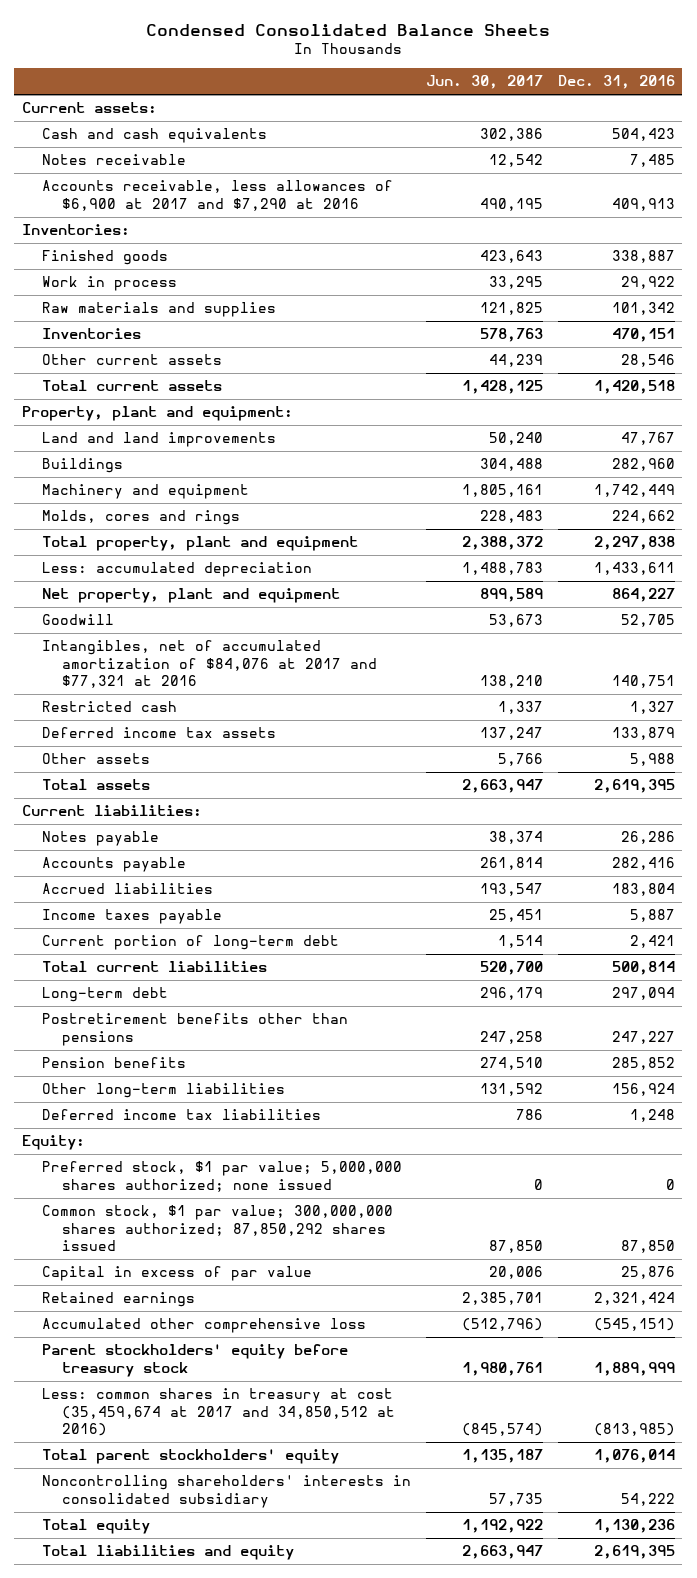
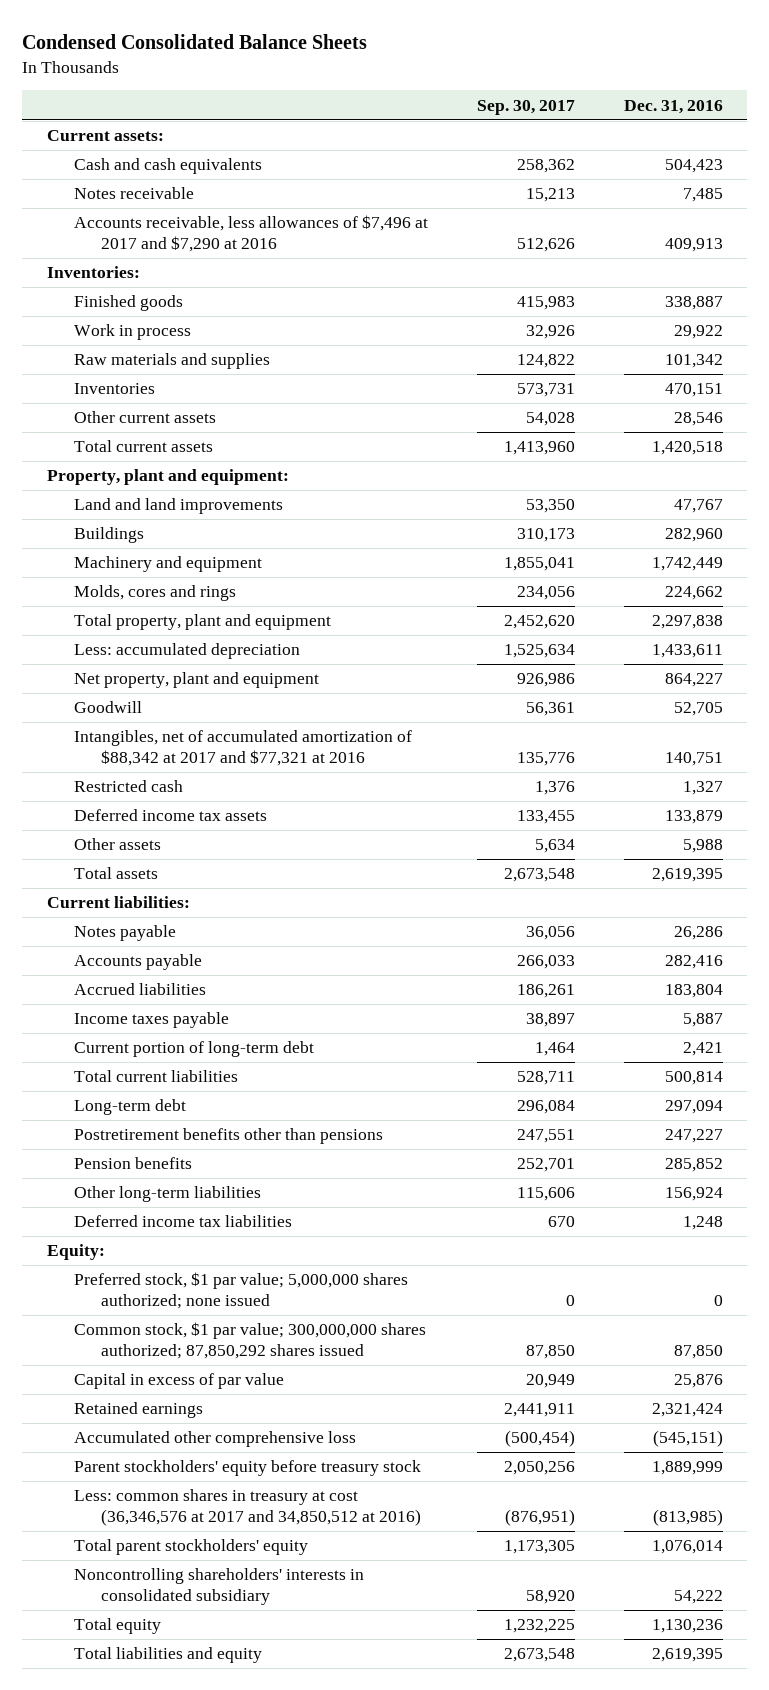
- | Jun. 30, 2017 | Dec. 31, 2016
+ | Sep. 30, 2017 | Dec. 31, 2016
- Accounts receivable, less allowances of $6,900 at 2017 and $7,290 at 2016 | 490,195 | 409,913
+ Accounts receivable, less allowances of $7,496 at 2017 and $7,290 at 2016 | 512,626 | 409,913
- Intangibles, net of accumulated amortization of $84,076 at 2017 and $77,321 at 2016 | 138,210 | 140,751
+ Intangibles, net of accumulated amortization of $88,342 at 2017 and $77,321 at 2016 | 135,776 | 140,751
- Less: common shares in treasury at cost (35,459,674 at 2017 and 34,850,512 at 2016) | (845,574) | (813,985)
+ Less: common shares in treasury at cost (36,346,576 at 2017 and 34,850,512 at 2016) | (876,951) | (813,985)

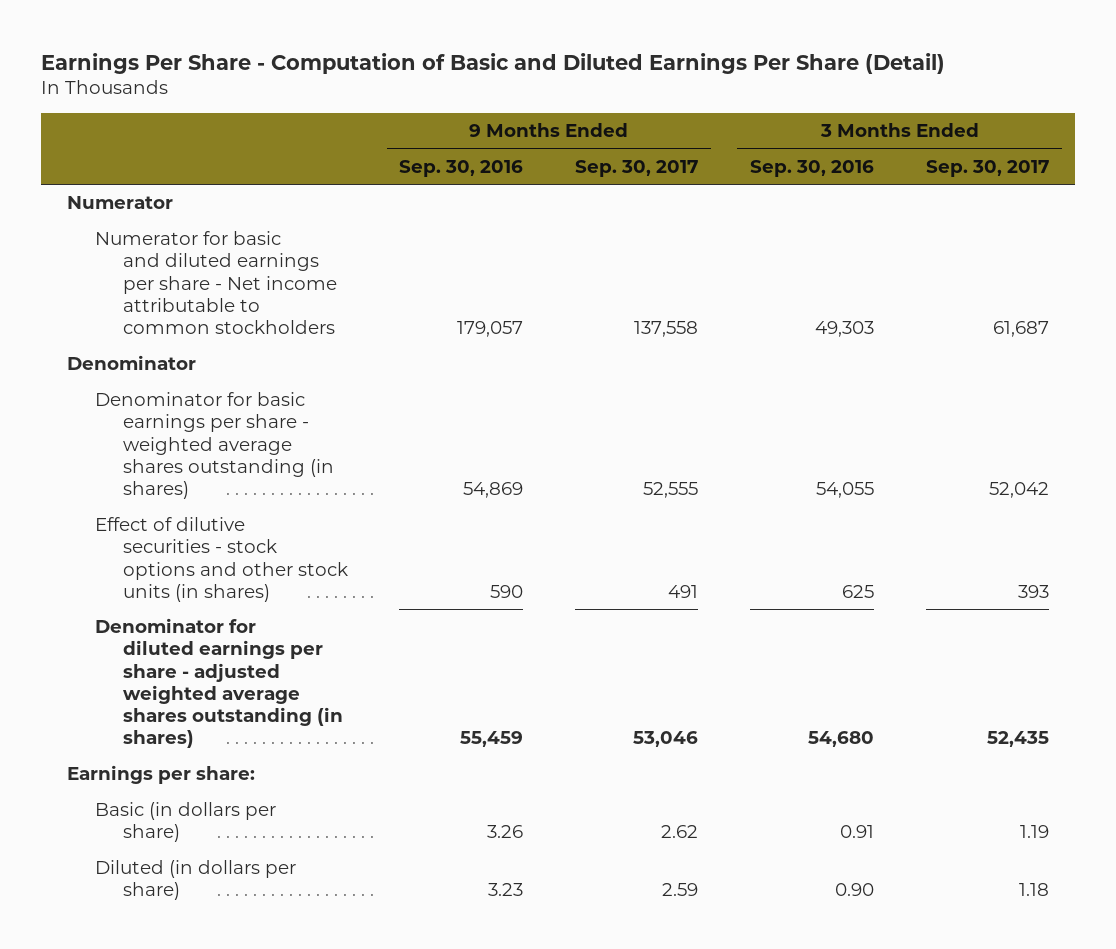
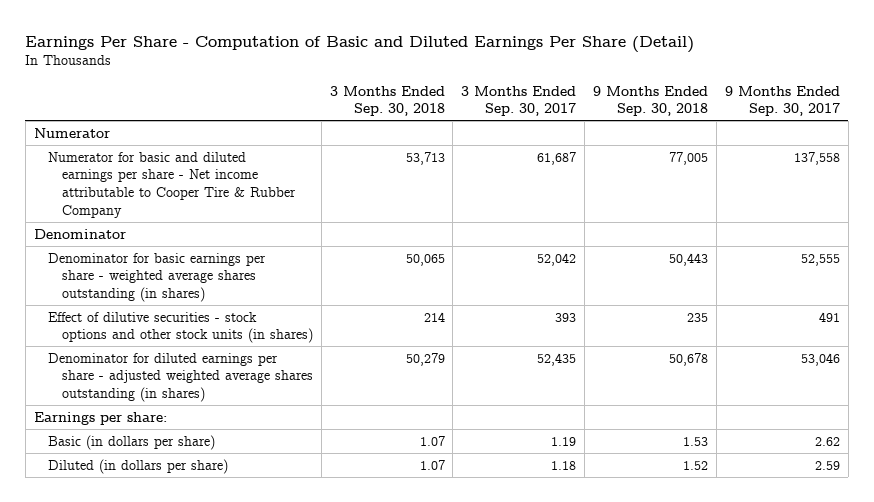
- | 9 Months Ended Sep. 30, 2016 | 9 Months Ended Sep. 30, 2017 | 3 Months Ended Sep. 30, 2016 | 3 Months Ended Sep. 30, 2017
+ | 3 Months Ended Sep. 30, 2018 | 3 Months Ended Sep. 30, 2017 | 9 Months Ended Sep. 30, 2018 | 9 Months Ended Sep. 30, 2017
- Numerator for basic and diluted earnings per share - Net income attributable to common stockholders | 179,057 | 137,558 | 49,303 | 61,687
+ Numerator for basic and diluted earnings per share - Net income attributable to Cooper Tire & Rubber Company | 53,713 | 61,687 | 77,005 | 137,558

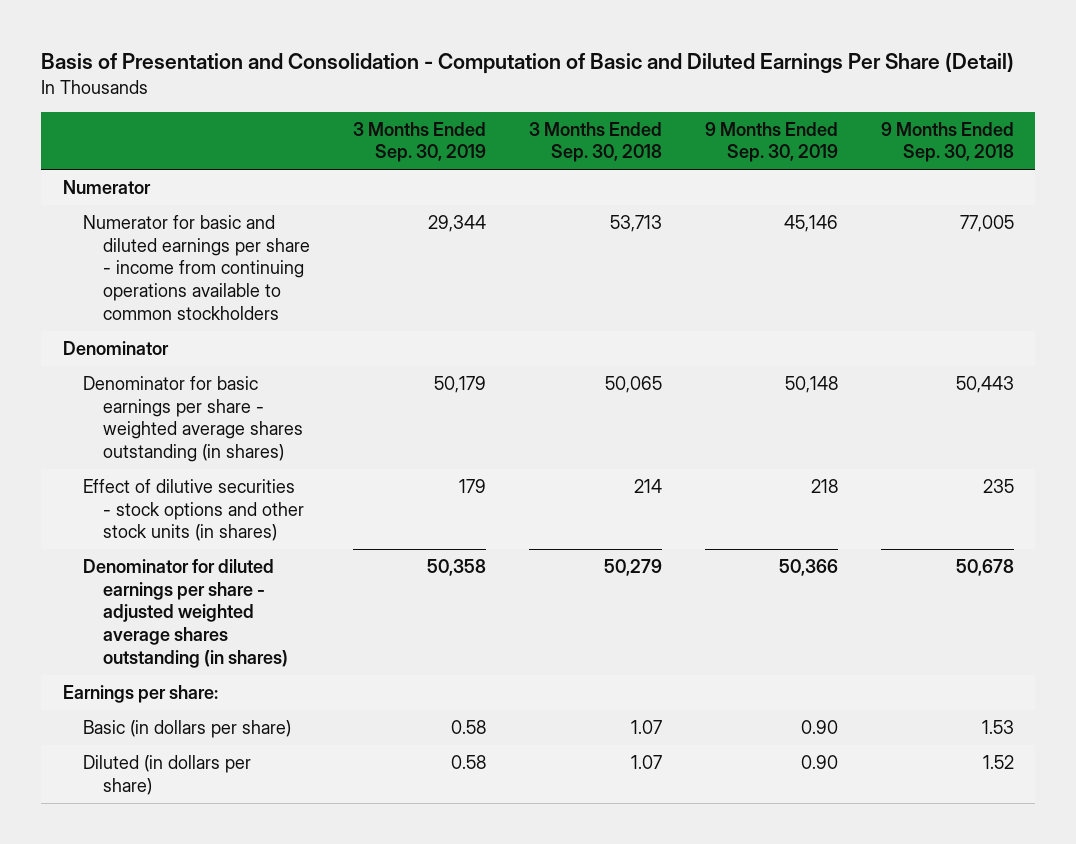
- Earnings Per Share - Computation of Basic and Diluted Earnings Per Share (Detail)
+ Basis of Presentation and Consolidation - Computation of Basic and Diluted Earnings Per Share (Detail)
- | 3 Months Ended Sep. 30, 2018 | 3 Months Ended Sep. 30, 2017 | 9 Months Ended Sep. 30, 2018 | 9 Months Ended Sep. 30, 2017
+ | 3 Months Ended Sep. 30, 2019 | 3 Months Ended Sep. 30, 2018 | 9 Months Ended Sep. 30, 2019 | 9 Months Ended Sep. 30, 2018
- Numerator for basic and diluted earnings per share - Net income attributable to Cooper Tire & Rubber Company | 53,713 | 61,687 | 77,005 | 137,558
+ Numerator for basic and diluted earnings per share - income from continuing operations available to common stockholders | 29,344 | 53,713 | 45,146 | 77,005

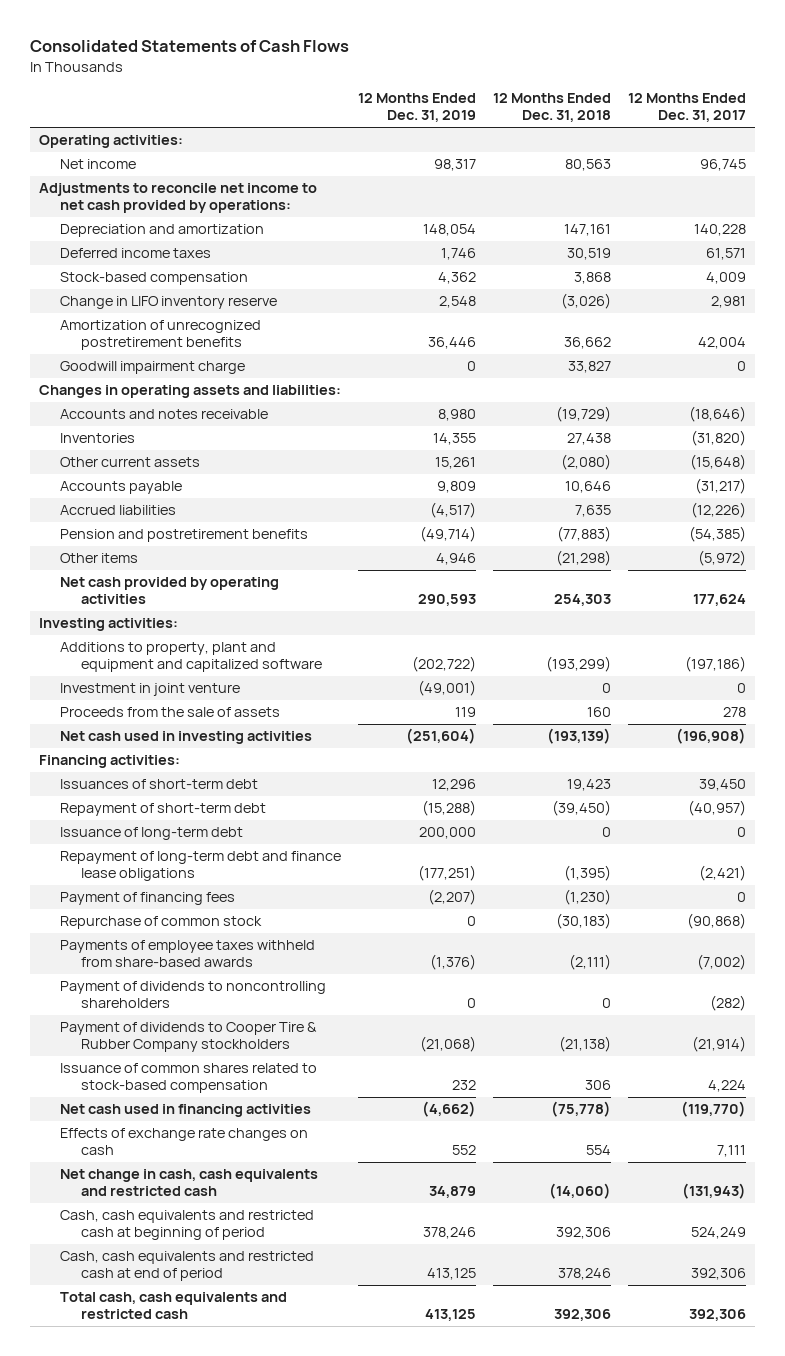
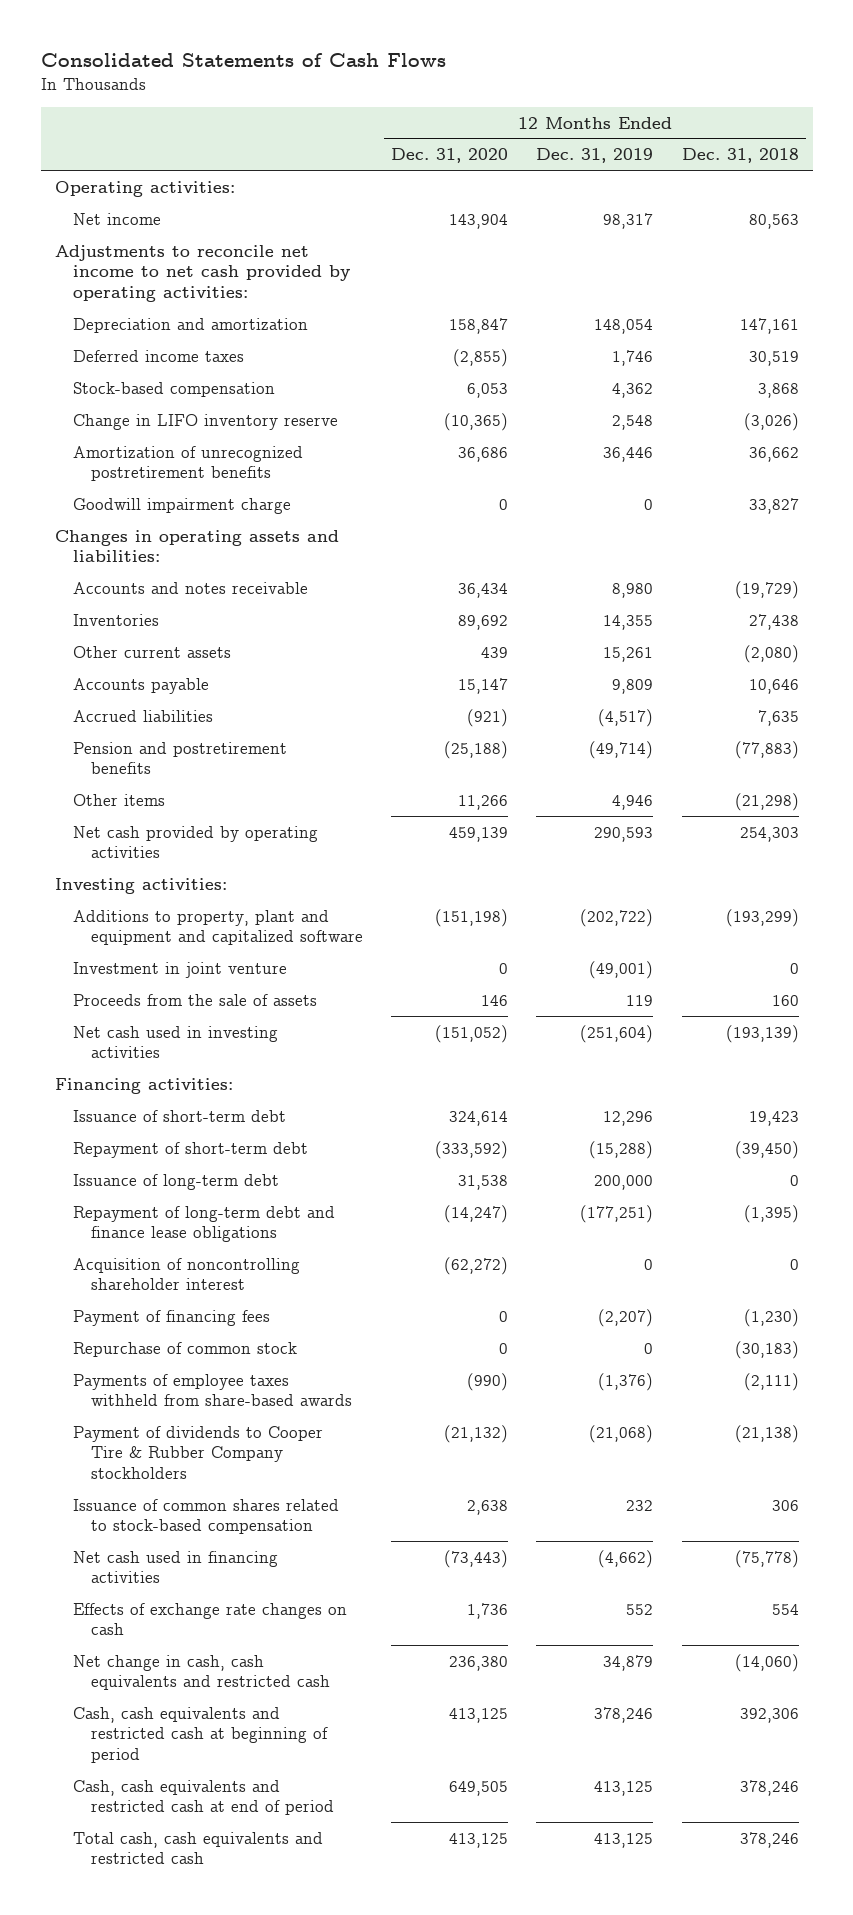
- | 12 Months Ended Dec. 31, 2019 | 12 Months Ended Dec. 31, 2018 | 12 Months Ended Dec. 31, 2017
+ | 12 Months Ended Dec. 31, 2020 | 12 Months Ended Dec. 31, 2019 | 12 Months Ended Dec. 31, 2018
- Adjustments to reconcile net income to net cash provided by operations:
+ Adjustments to reconcile net income to net cash provided by operating activities:
- Issuances of short-term debt | 12,296 | 19,423 | 39,450
+ Issuance of short-term debt | 324,614 | 12,296 | 19,423
+ Acquisition of noncontrolling shareholder interest | (62,272) | 0 | 0
- Payment of dividends to noncontrolling shareholders | 0 | 0 | (282)
- Total cash, cash equivalents and restricted cash | 413,125 | 392,306 | 392,306
+ Total cash, cash equivalents and restricted cash | 413,125 | 413,125 | 378,246

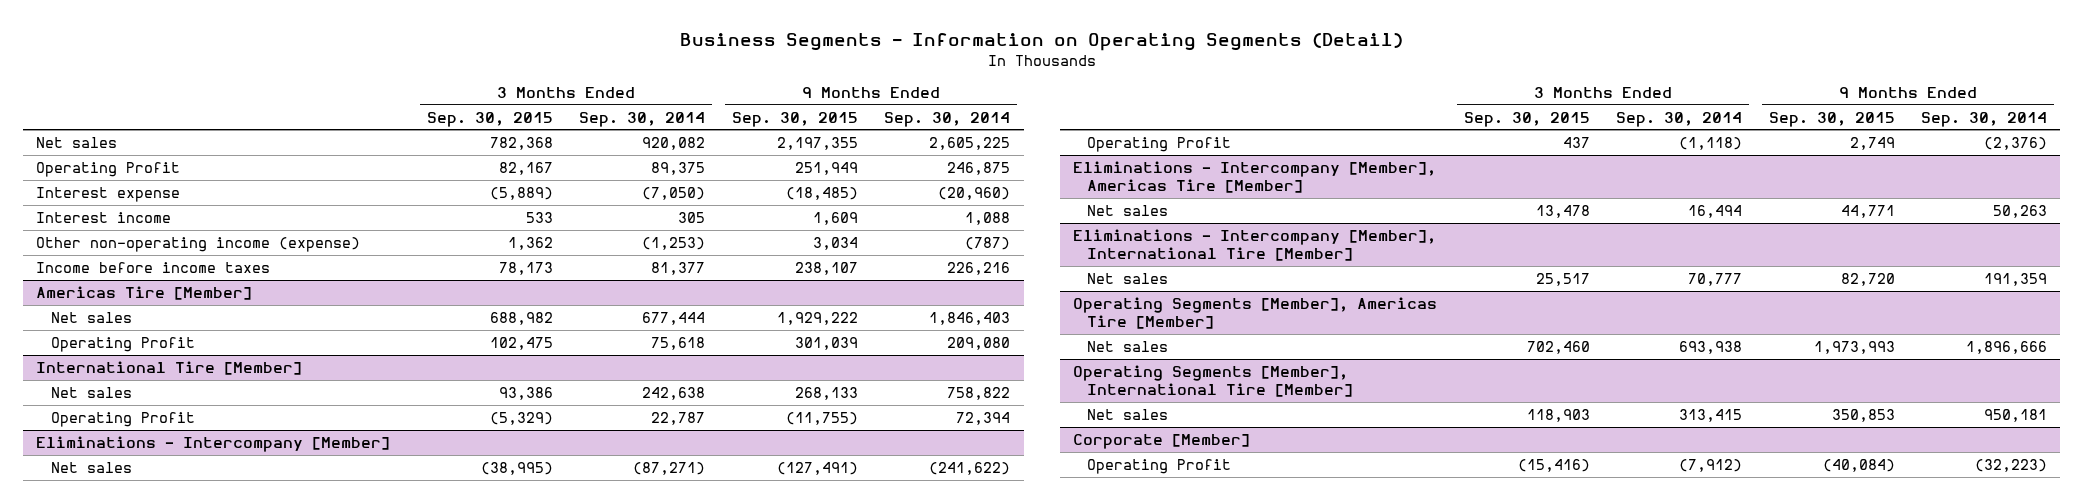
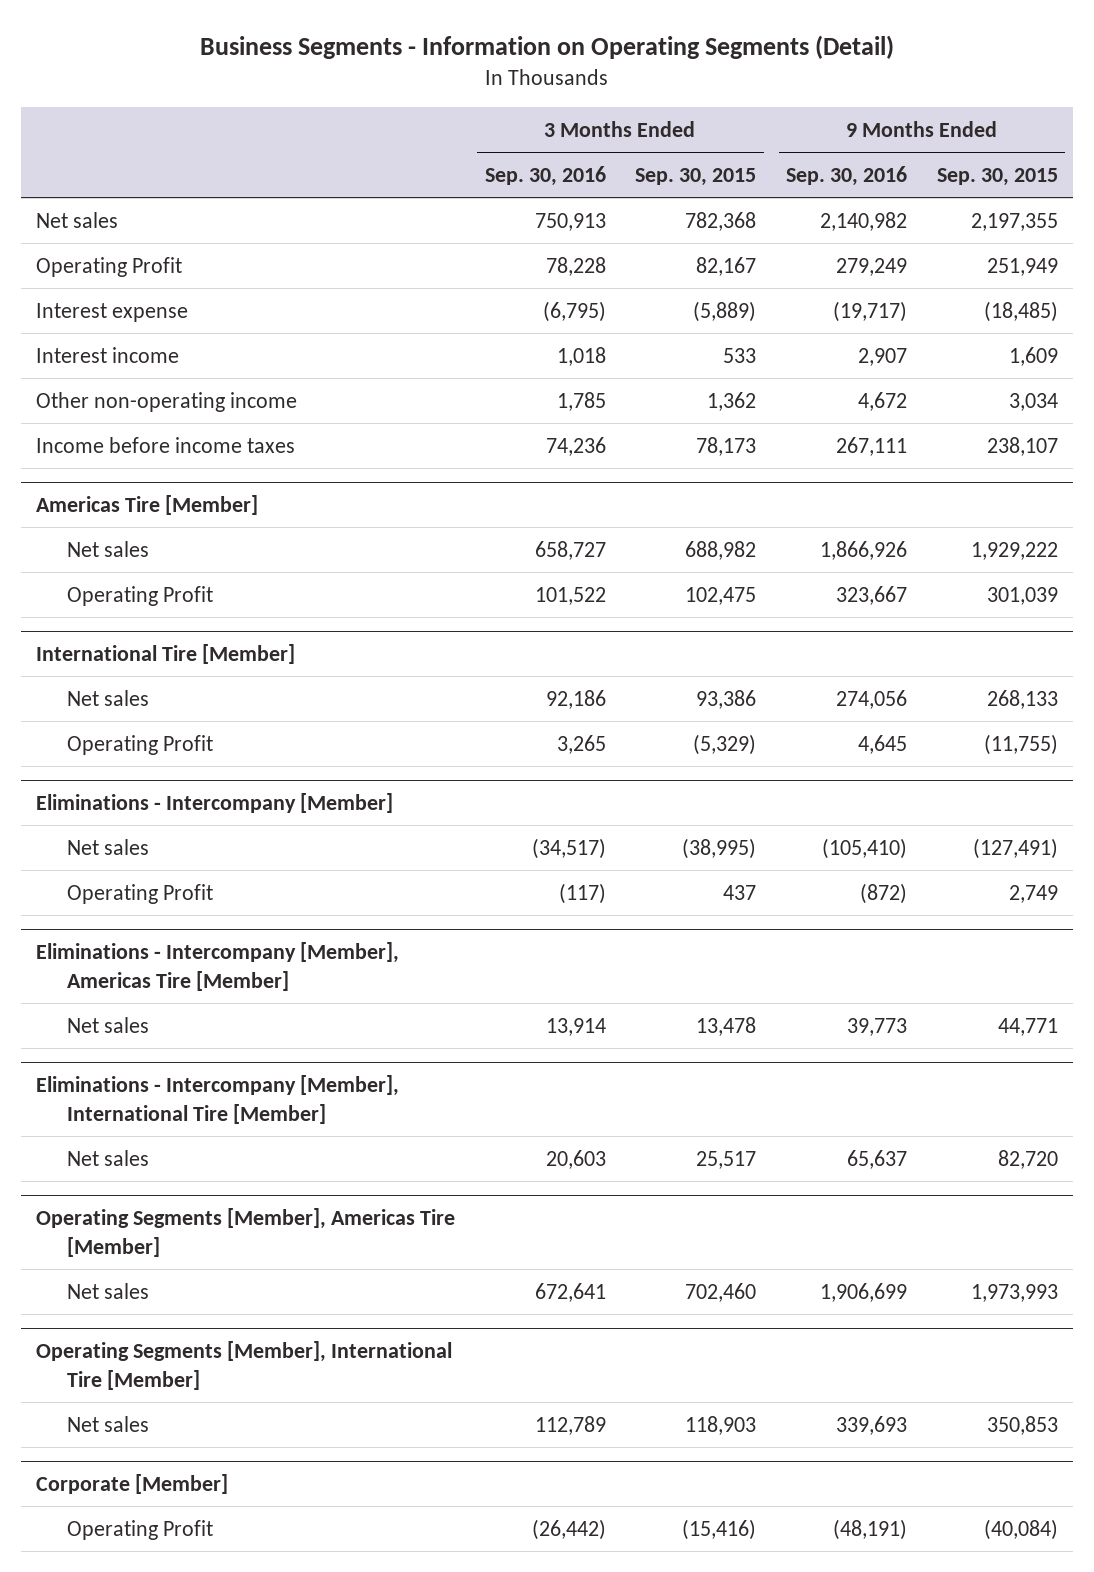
- | 3 Months Ended Sep. 30, 2015 | 3 Months Ended Sep. 30, 2014 | 9 Months Ended Sep. 30, 2015 | 9 Months Ended Sep. 30, 2014
+ | 3 Months Ended Sep. 30, 2016 | 3 Months Ended Sep. 30, 2015 | 9 Months Ended Sep. 30, 2016 | 9 Months Ended Sep. 30, 2015
- Other non-operating income (expense) | 1,362 | (1,253) | 3,034 | (787)
+ Other non-operating income | 1,785 | 1,362 | 4,672 | 3,034

